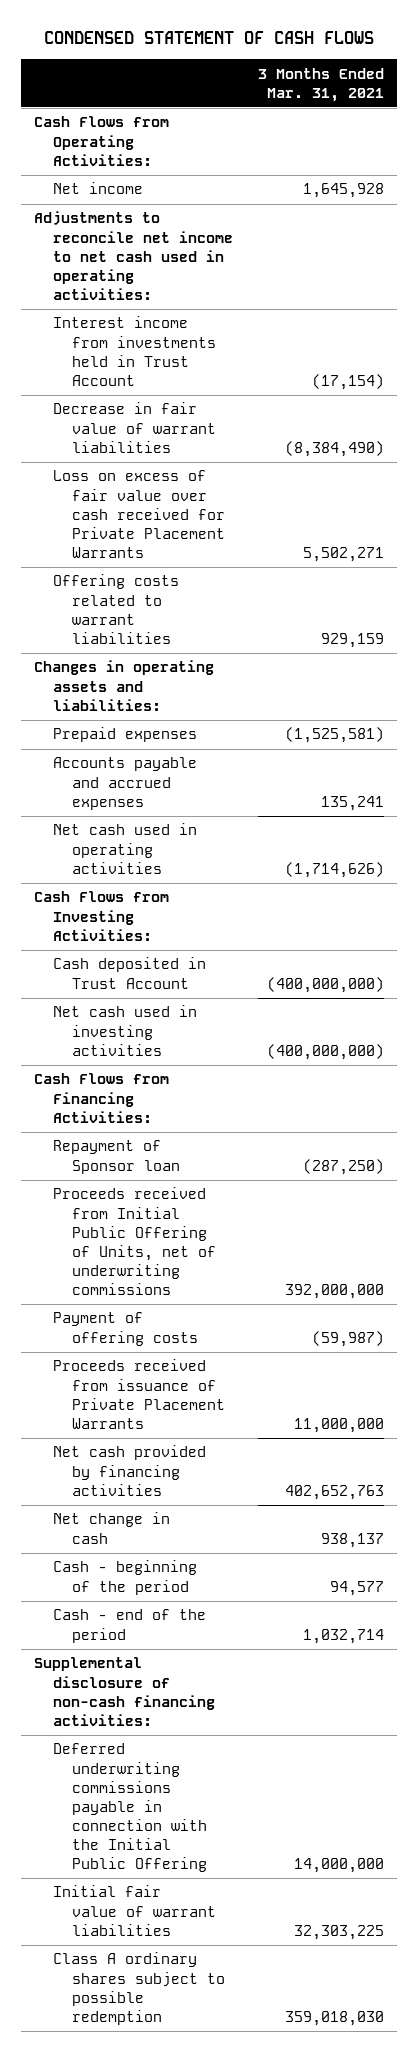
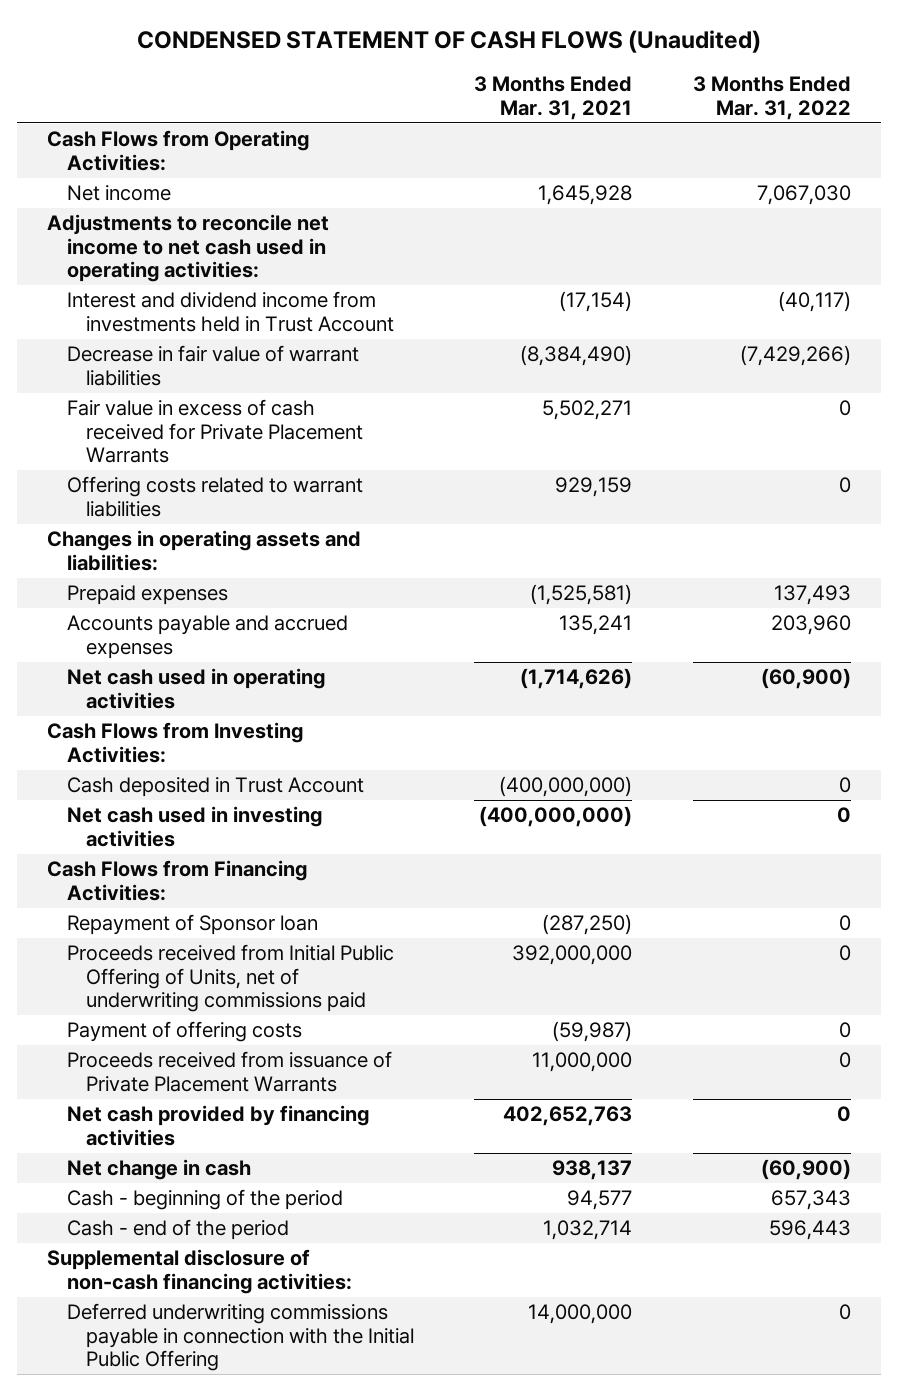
- CONDENSED STATEMENT OF CASH FLOWS
+ CONDENSED STATEMENT OF CASH FLOWS (Unaudited)
- | 3 Months Ended Mar. 31, 2021
+ | 3 Months Ended Mar. 31, 2021 | 3 Months Ended Mar. 31, 2022
- Interest income from investments held in Trust Account | (17,154)
+ Interest and dividend income from investments held in Trust Account | (17,154) | (40,117)
- Loss on excess of fair value over cash received for Private Placement Warrants | 5,502,271
+ Fair value in excess of cash received for Private Placement Warrants | 5,502,271 | 0
- Proceeds received from Initial Public Offering of Units, net of underwriting commissions | 392,000,000
+ Proceeds received from Initial Public Offering of Units, net of underwriting commissions paid | 392,000,000 | 0
- Initial fair value of warrant liabilities | 32,303,225
- Class A ordinary shares subject to possible redemption | 359,018,030

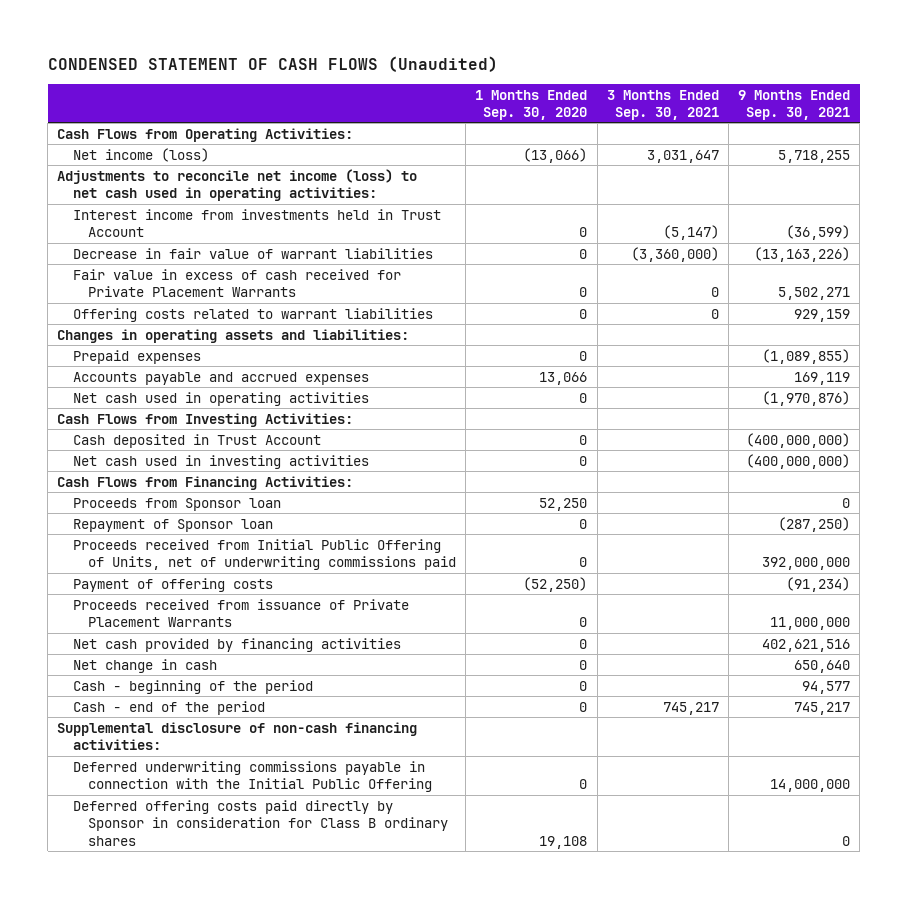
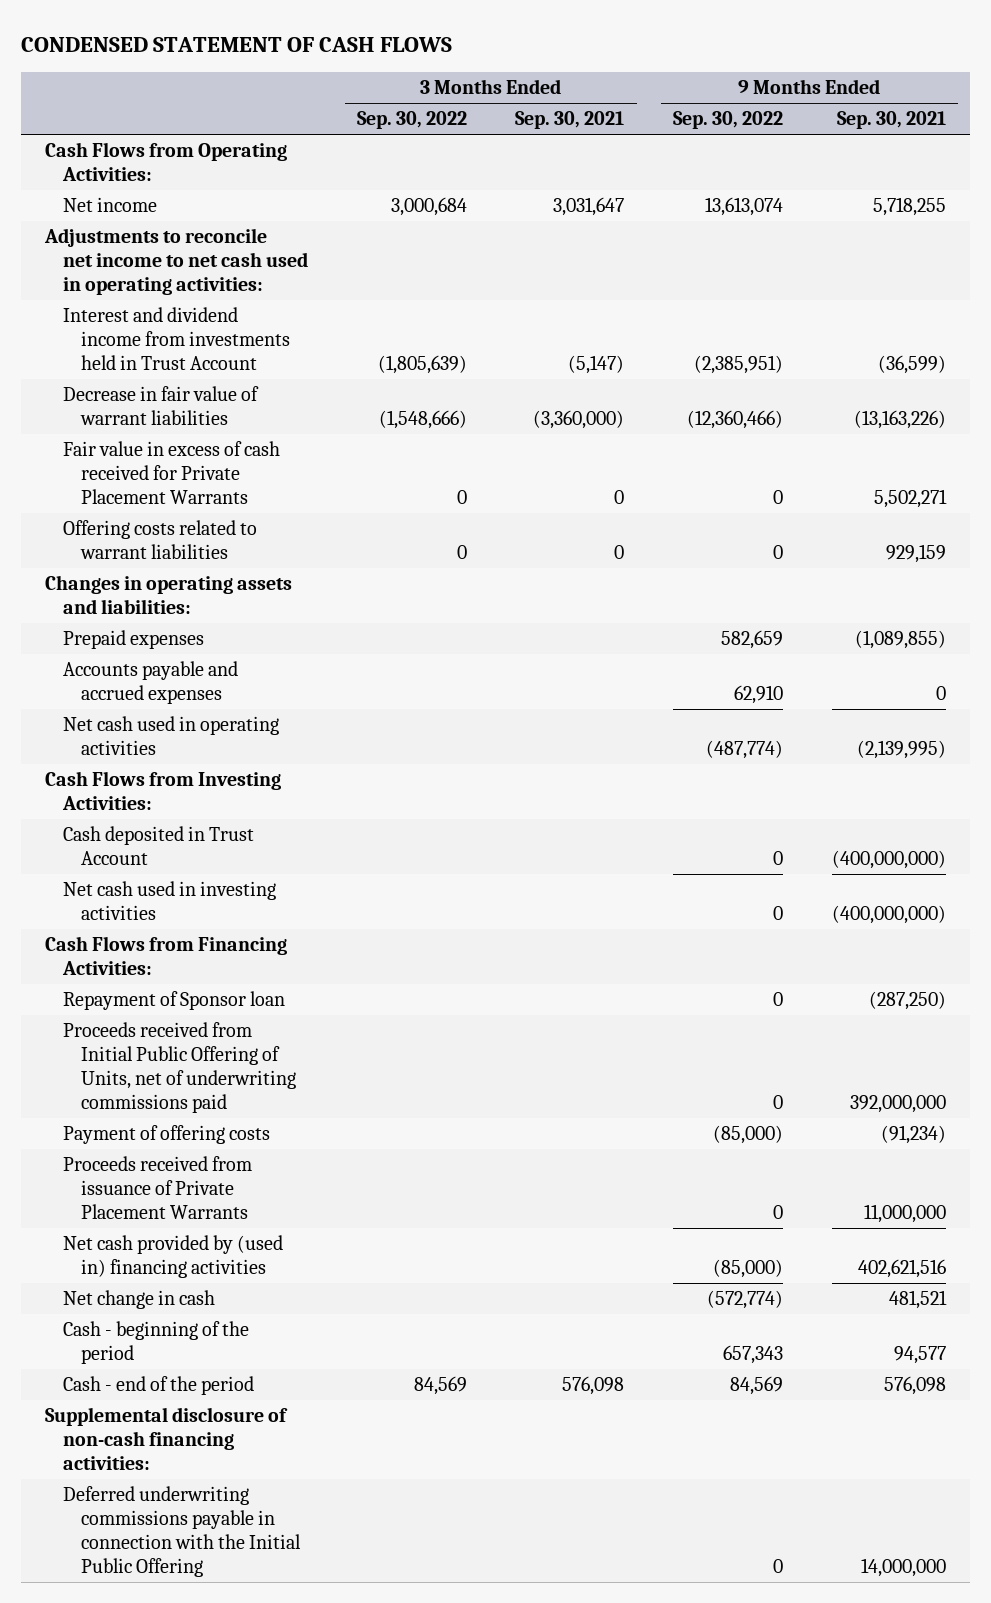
- CONDENSED STATEMENT OF CASH FLOWS (Unaudited)
+ CONDENSED STATEMENT OF CASH FLOWS
- | 1 Months Ended Sep. 30, 2020 | 3 Months Ended Sep. 30, 2021 | 9 Months Ended Sep. 30, 2021
+ | 3 Months Ended Sep. 30, 2022 | 3 Months Ended Sep. 30, 2021 | 9 Months Ended Sep. 30, 2022 | 9 Months Ended Sep. 30, 2021
- Net income (loss) | (13,066) | 3,031,647 | 5,718,255
- Adjustments to reconcile net income (loss) to net cash used in operating activities:
- Interest income from investments held in Trust Account | 0 | (5,147) | (36,599)
+ Net income | 3,000,684 | 3,031,647 | 13,613,074 | 5,718,255
+ Adjustments to reconcile net income to net cash used in operating activities:
+ Interest and dividend income from investments held in Trust Account | (1,805,639) | (5,147) | (2,385,951) | (36,599)
- Accounts payable and accrued expenses | 13,066 | | 169,119
- Net cash used in operating activities | 0 | | (1,970,876)
+ Accounts payable and accrued expenses | | | 62,910 | 0
+ Net cash used in operating activities | | | (487,774) | (2,139,995)
- Proceeds from Sponsor loan | 52,250 | | 0
- Net cash provided by financing activities | 0 | | 402,621,516
- Net change in cash | 0 | | 650,640
+ Net cash provided by (used in) financing activities | | | (85,000) | 402,621,516
+ Net change in cash | | | (572,774) | 481,521
- Cash - end of the period | 0 | 745,217 | 745,217
+ Cash - end of the period | 84,569 | 576,098 | 84,569 | 576,098
- Deferred offering costs paid directly by Sponsor in consideration for Class B ordinary shares | 19,108 | | 0

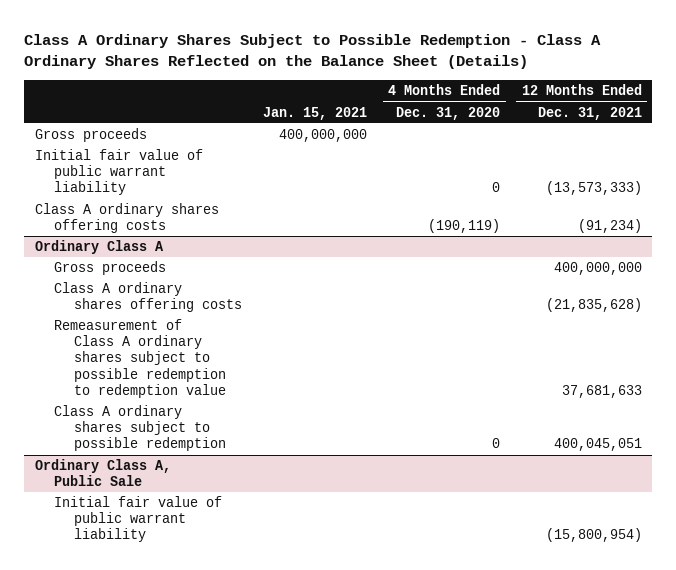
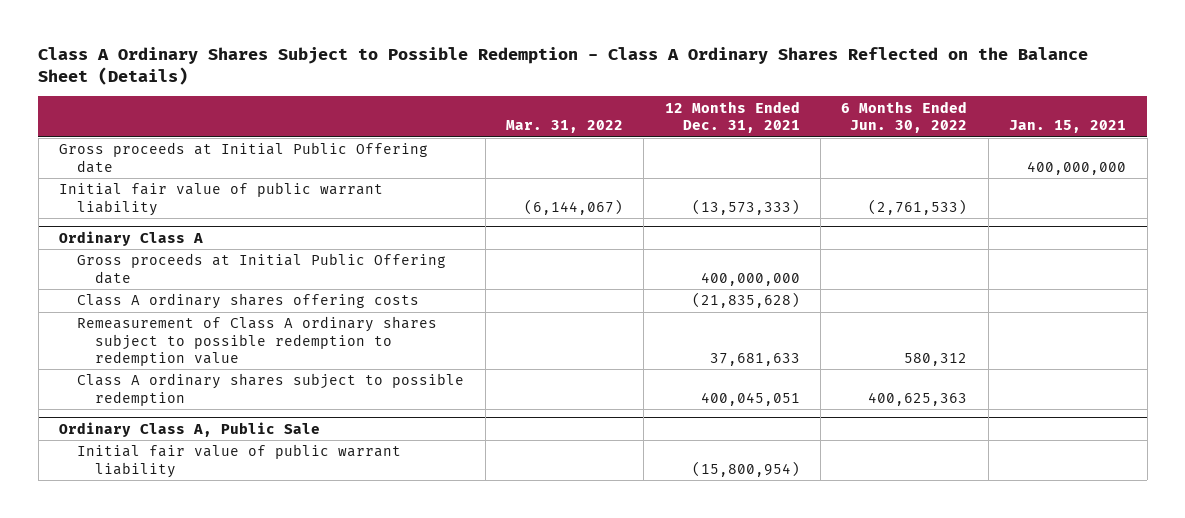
- | Jan. 15, 2021 | 4 Months Ended Dec. 31, 2020 | 12 Months Ended Dec. 31, 2021
+ | Mar. 31, 2022 | 12 Months Ended Dec. 31, 2021 | 6 Months Ended Jun. 30, 2022 | Jan. 15, 2021
- Gross proceeds | 400,000,000 | |
+ Gross proceeds at Initial Public Offering date | | | | 400,000,000
- Class A ordinary shares offering costs | | (190,119) | (91,234)
@ Ordinary Class A
- Gross proceeds | | | 400,000,000
+ Gross proceeds at Initial Public Offering date | | 400,000,000 | |

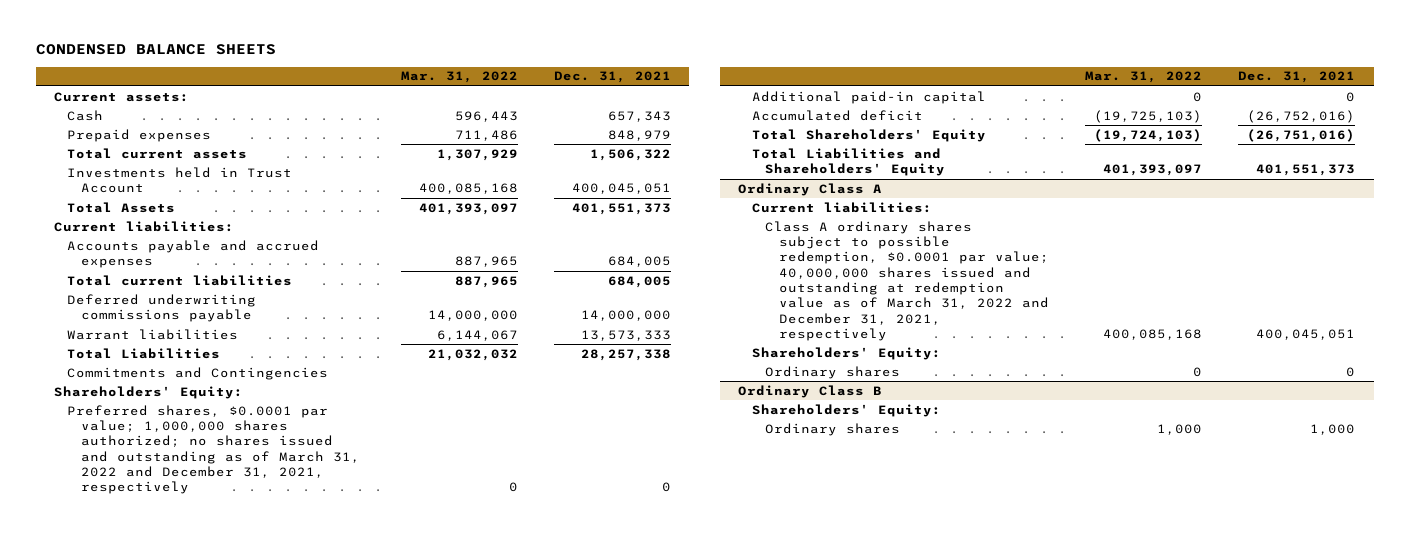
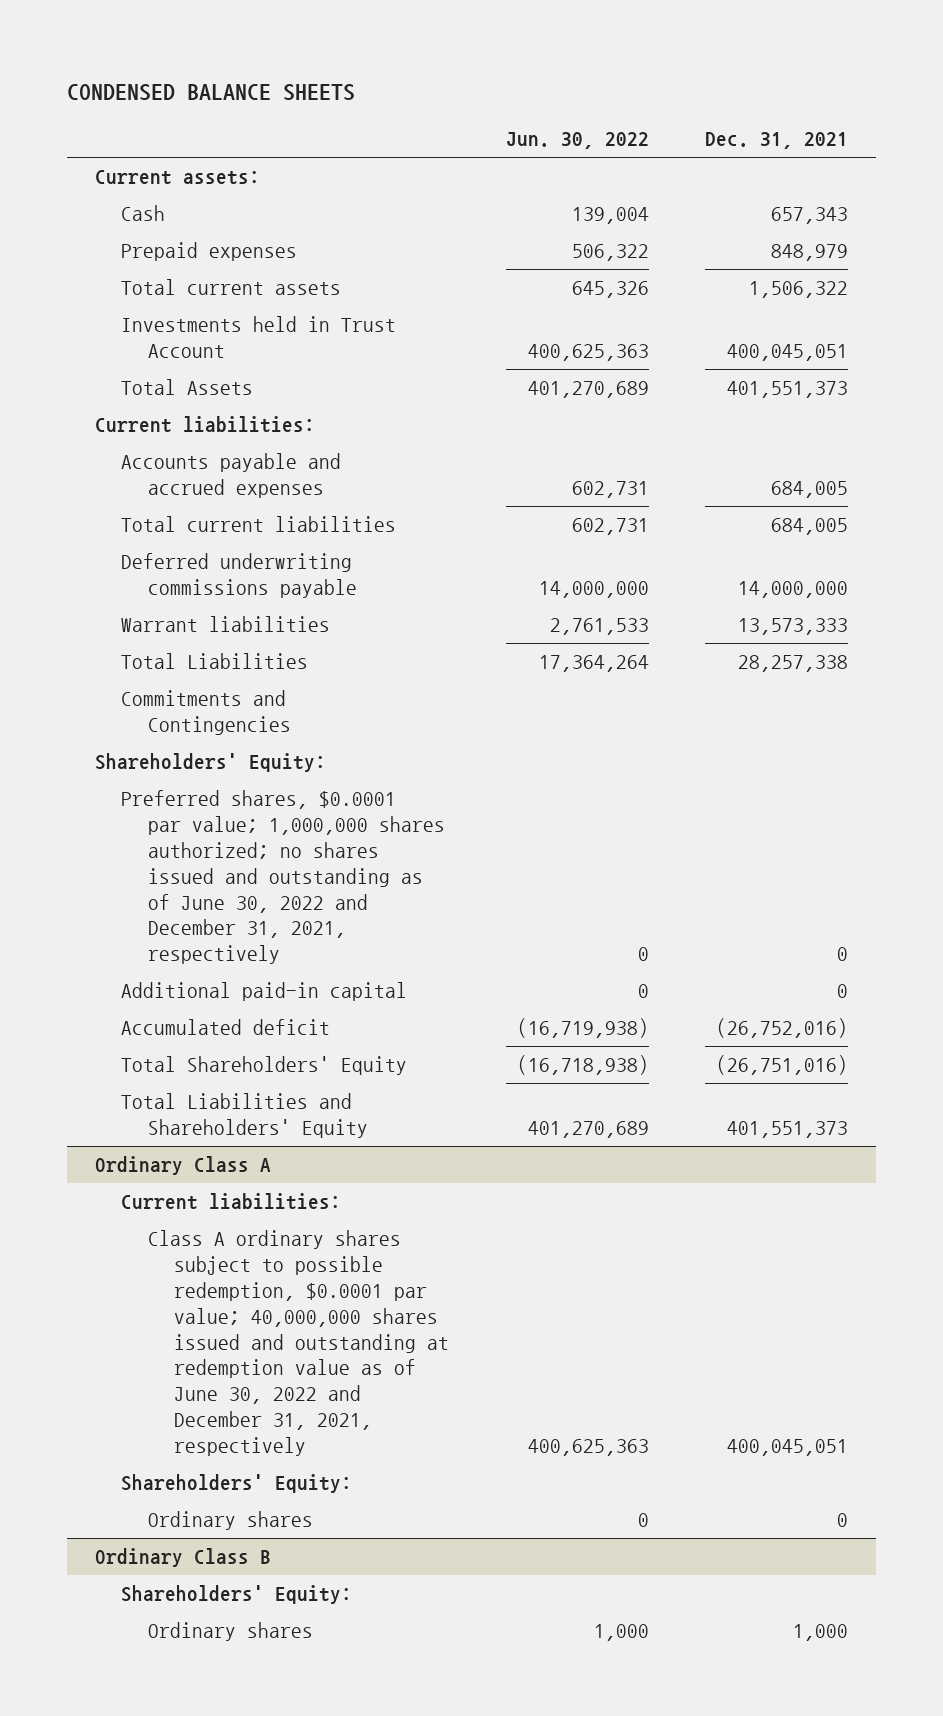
- | Mar. 31, 2022 | Dec. 31, 2021
+ | Jun. 30, 2022 | Dec. 31, 2021
- Preferred shares, $0.0001 par value; 1,000,000 shares authorized; no shares issued and outstanding as of March 31, 2022 and December 31, 2021, respectively | 0 | 0
+ Preferred shares, $0.0001 par value; 1,000,000 shares authorized; no shares issued and outstanding as of June 30, 2022 and December 31, 2021, respectively | 0 | 0
@ Ordinary Class A
- Class A ordinary shares subject to possible redemption, $0.0001 par value; 40,000,000 shares issued and outstanding at redemption value as of March 31, 2022 and December 31, 2021, respectively | 400,085,168 | 400,045,051
+ Class A ordinary shares subject to possible redemption, $0.0001 par value; 40,000,000 shares issued and outstanding at redemption value as of June 30, 2022 and December 31, 2021, respectively | 400,625,363 | 400,045,051

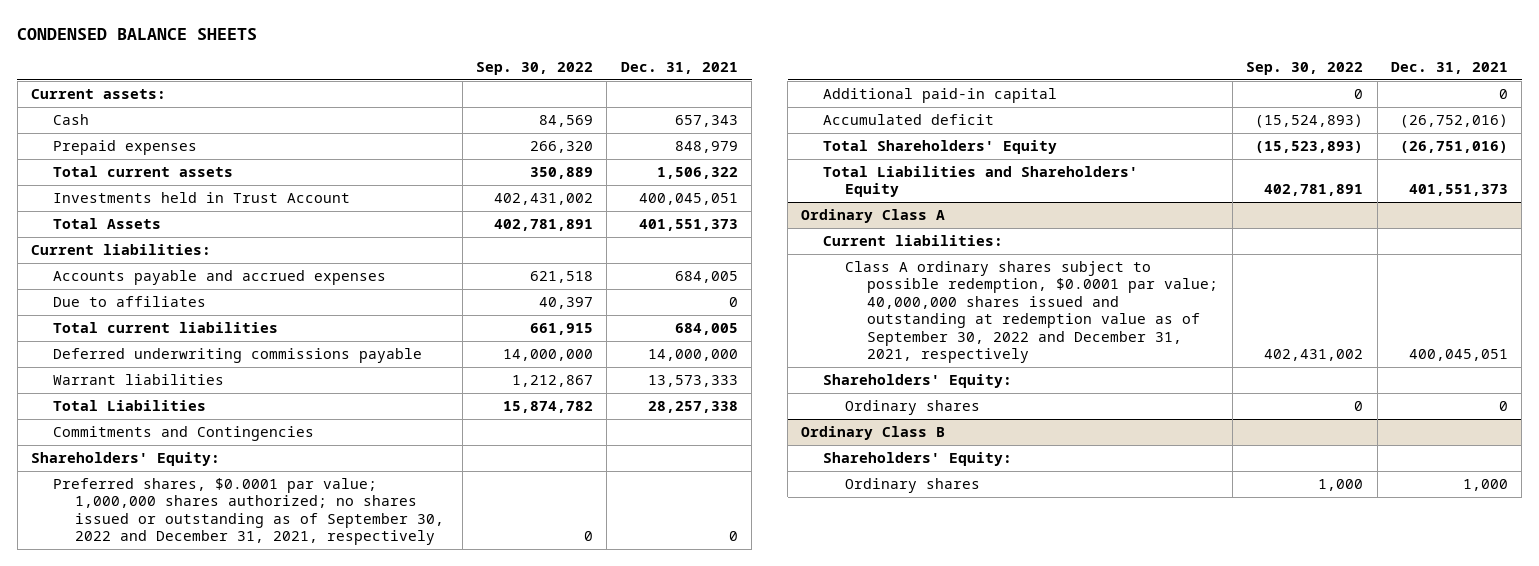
- | Jun. 30, 2022 | Dec. 31, 2021
+ | Sep. 30, 2022 | Dec. 31, 2021
+ Due to affiliates | 40,397 | 0
- Preferred shares, $0.0001 par value; 1,000,000 shares authorized; no shares issued and outstanding as of June 30, 2022 and December 31, 2021, respectively | 0 | 0
+ Preferred shares, $0.0001 par value; 1,000,000 shares authorized; no shares issued or outstanding as of September 30, 2022 and December 31, 2021, respectively | 0 | 0
@ Ordinary Class A
- Class A ordinary shares subject to possible redemption, $0.0001 par value; 40,000,000 shares issued and outstanding at redemption value as of June 30, 2022 and December 31, 2021, respectively | 400,625,363 | 400,045,051
+ Class A ordinary shares subject to possible redemption, $0.0001 par value; 40,000,000 shares issued and outstanding at redemption value as of September 30, 2022 and December 31, 2021, respectively | 402,431,002 | 400,045,051

